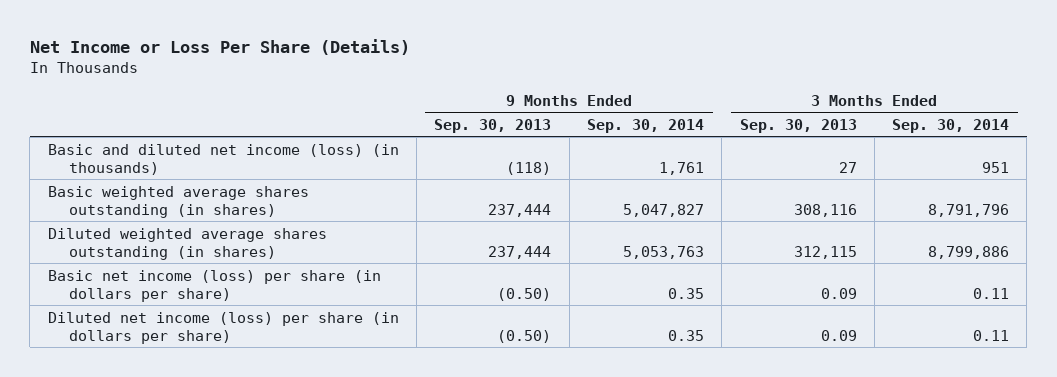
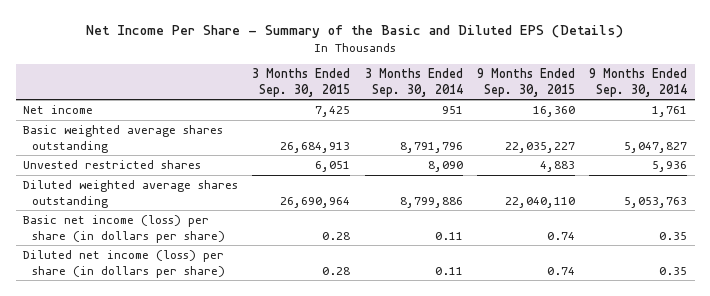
- Net Income or Loss Per Share (Details)
+ Net Income Per Share - Summary of the Basic and Diluted EPS (Details)
- | 9 Months Ended Sep. 30, 2013 | 9 Months Ended Sep. 30, 2014 | 3 Months Ended Sep. 30, 2013 | 3 Months Ended Sep. 30, 2014
+ | 3 Months Ended Sep. 30, 2015 | 3 Months Ended Sep. 30, 2014 | 9 Months Ended Sep. 30, 2015 | 9 Months Ended Sep. 30, 2014
- Basic and diluted net income (loss) (in thousands) | (118) | 1,761 | 27 | 951
- Basic weighted average shares outstanding (in shares) | 237,444 | 5,047,827 | 308,116 | 8,791,796
- Diluted weighted average shares outstanding (in shares) | 237,444 | 5,053,763 | 312,115 | 8,799,886
+ Net income | 7,425 | 951 | 16,360 | 1,761
+ Basic weighted average shares outstanding | 26,684,913 | 8,791,796 | 22,035,227 | 5,047,827
+ Unvested restricted shares | 6,051 | 8,090 | 4,883 | 5,936
+ Diluted weighted average shares outstanding | 26,690,964 | 8,799,886 | 22,040,110 | 5,053,763

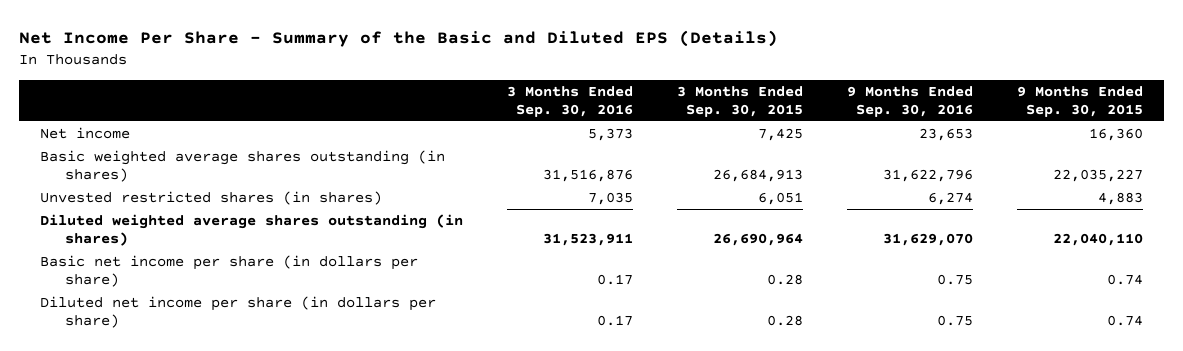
- | 3 Months Ended Sep. 30, 2015 | 3 Months Ended Sep. 30, 2014 | 9 Months Ended Sep. 30, 2015 | 9 Months Ended Sep. 30, 2014
+ | 3 Months Ended Sep. 30, 2016 | 3 Months Ended Sep. 30, 2015 | 9 Months Ended Sep. 30, 2016 | 9 Months Ended Sep. 30, 2015
- Basic weighted average shares outstanding | 26,684,913 | 8,791,796 | 22,035,227 | 5,047,827
- Unvested restricted shares | 6,051 | 8,090 | 4,883 | 5,936
- Diluted weighted average shares outstanding | 26,690,964 | 8,799,886 | 22,040,110 | 5,053,763
- Basic net income (loss) per share (in dollars per share) | 0.28 | 0.11 | 0.74 | 0.35
- Diluted net income (loss) per share (in dollars per share) | 0.28 | 0.11 | 0.74 | 0.35
+ Basic weighted average shares outstanding (in shares) | 31,516,876 | 26,684,913 | 31,622,796 | 22,035,227
+ Unvested restricted shares (in shares) | 7,035 | 6,051 | 6,274 | 4,883
+ Diluted weighted average shares outstanding (in shares) | 31,523,911 | 26,690,964 | 31,629,070 | 22,040,110
+ Basic net income per share (in dollars per share) | 0.17 | 0.28 | 0.75 | 0.74
+ Diluted net income per share (in dollars per share) | 0.17 | 0.28 | 0.75 | 0.74

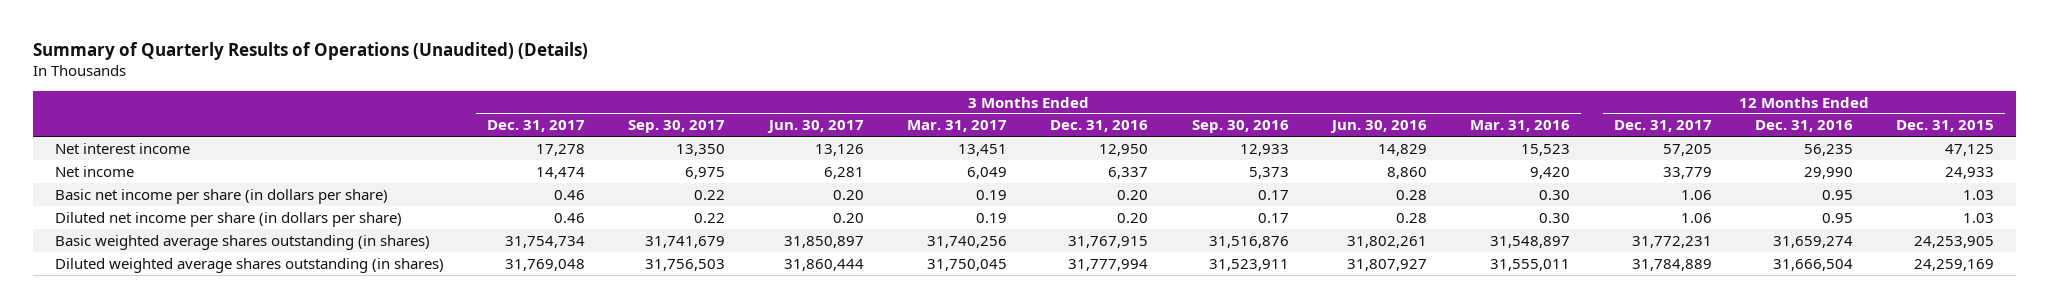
- Net Income Per Share - Summary of the Basic and Diluted EPS (Details)
+ Summary of Quarterly Results of Operations (Unaudited) (Details)
- | 3 Months Ended Sep. 30, 2016 | 3 Months Ended Sep. 30, 2015 | 9 Months Ended Sep. 30, 2016 | 9 Months Ended Sep. 30, 2015
+ | 3 Months Ended Dec. 31, 2017 | 3 Months Ended Sep. 30, 2017 | 3 Months Ended Jun. 30, 2017 | 3 Months Ended Mar. 31, 2017 | 3 Months Ended Dec. 31, 2016 | 3 Months Ended Sep. 30, 2016 | 3 Months Ended Jun. 30, 2016 | 3 Months Ended Mar. 31, 2016 | 12 Months Ended Dec. 31, 2017 | 12 Months Ended Dec. 31, 2016 | 12 Months Ended Dec. 31, 2015
+ Net interest income | 17,278 | 13,350 | 13,126 | 13,451 | 12,950 | 12,933 | 14,829 | 15,523 | 57,205 | 56,235 | 47,125
- Unvested restricted shares (in shares) | 7,035 | 6,051 | 6,274 | 4,883
moved down: Basic weighted average shares outstanding (in shares) | 31,754,734 | 31,741,679 | 31,850,897 | 31,740,256 | 31,767,915 | 31,516,876 | 31,802,261 | 31,548,897 | 31,772,231 | 31,659,274 | 24,253,905
moved down: Diluted weighted average shares outstanding (in shares) | 31,769,048 | 31,756,503 | 31,860,444 | 31,750,045 | 31,777,994 | 31,523,911 | 31,807,927 | 31,555,011 | 31,784,889 | 31,666,504 | 24,259,169

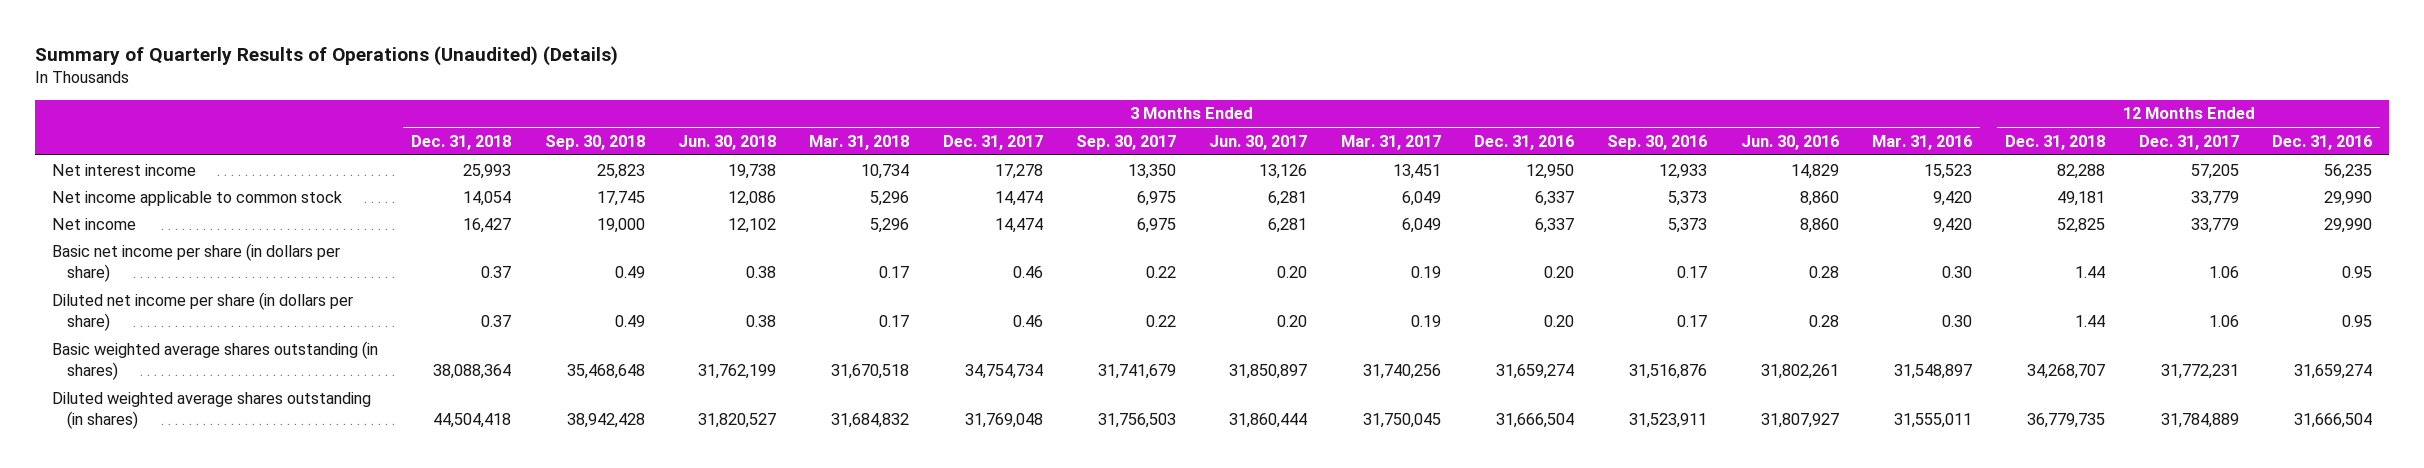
- | 3 Months Ended Dec. 31, 2017 | 3 Months Ended Sep. 30, 2017 | 3 Months Ended Jun. 30, 2017 | 3 Months Ended Mar. 31, 2017 | 3 Months Ended Dec. 31, 2016 | 3 Months Ended Sep. 30, 2016 | 3 Months Ended Jun. 30, 2016 | 3 Months Ended Mar. 31, 2016 | 12 Months Ended Dec. 31, 2017 | 12 Months Ended Dec. 31, 2016 | 12 Months Ended Dec. 31, 2015
+ | 3 Months Ended Dec. 31, 2018 | 3 Months Ended Sep. 30, 2018 | 3 Months Ended Jun. 30, 2018 | 3 Months Ended Mar. 31, 2018 | 3 Months Ended Dec. 31, 2017 | 3 Months Ended Sep. 30, 2017 | 3 Months Ended Jun. 30, 2017 | 3 Months Ended Mar. 31, 2017 | 3 Months Ended Dec. 31, 2016 | 3 Months Ended Sep. 30, 2016 | 3 Months Ended Jun. 30, 2016 | 3 Months Ended Mar. 31, 2016 | 12 Months Ended Dec. 31, 2018 | 12 Months Ended Dec. 31, 2017 | 12 Months Ended Dec. 31, 2016
+ Net income applicable to common stock | 14,054 | 17,745 | 12,086 | 5,296 | 14,474 | 6,975 | 6,281 | 6,049 | 6,337 | 5,373 | 8,860 | 9,420 | 49,181 | 33,779 | 29,990
- Basic weighted average shares outstanding (in shares) | 31,754,734 | 31,741,679 | 31,850,897 | 31,740,256 | 31,767,915 | 31,516,876 | 31,802,261 | 31,548,897 | 31,772,231 | 31,659,274 | 24,253,905
- Diluted weighted average shares outstanding (in shares) | 31,769,048 | 31,756,503 | 31,860,444 | 31,750,045 | 31,777,994 | 31,523,911 | 31,807,927 | 31,555,011 | 31,784,889 | 31,666,504 | 24,259,169
+ Basic weighted average shares outstanding (in shares) | 38,088,364 | 35,468,648 | 31,762,199 | 31,670,518 | 34,754,734 | 31,741,679 | 31,850,897 | 31,740,256 | 31,659,274 | 31,516,876 | 31,802,261 | 31,548,897 | 34,268,707 | 31,772,231 | 31,659,274
+ Diluted weighted average shares outstanding (in shares) | 44,504,418 | 38,942,428 | 31,820,527 | 31,684,832 | 31,769,048 | 31,756,503 | 31,860,444 | 31,750,045 | 31,666,504 | 31,523,911 | 31,807,927 | 31,555,011 | 36,779,735 | 31,784,889 | 31,666,504

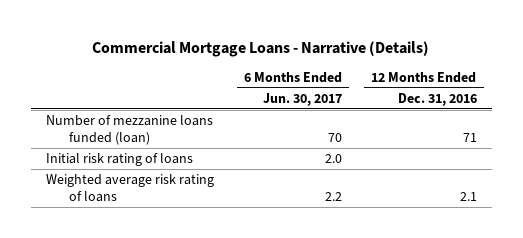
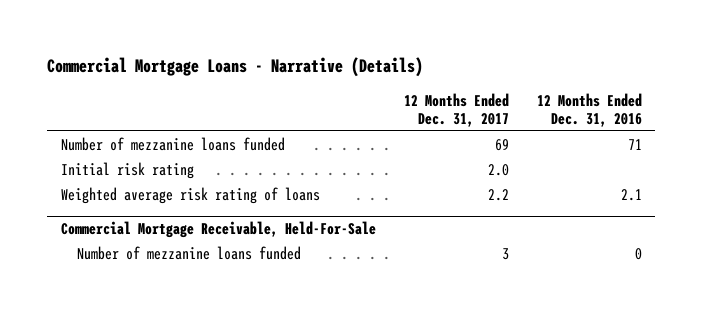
- | 6 Months Ended Jun. 30, 2017 | 12 Months Ended Dec. 31, 2016
+ | 12 Months Ended Dec. 31, 2017 | 12 Months Ended Dec. 31, 2016
- Number of mezzanine loans funded (loan) | 70 | 71
- Initial risk rating of loans | 2.0 |
+ Number of mezzanine loans funded | 69 | 71
+ Initial risk rating | 2.0 |
+ Commercial Mortgage Receivable, Held-For-Sale
+ Number of mezzanine loans funded | 3 | 0

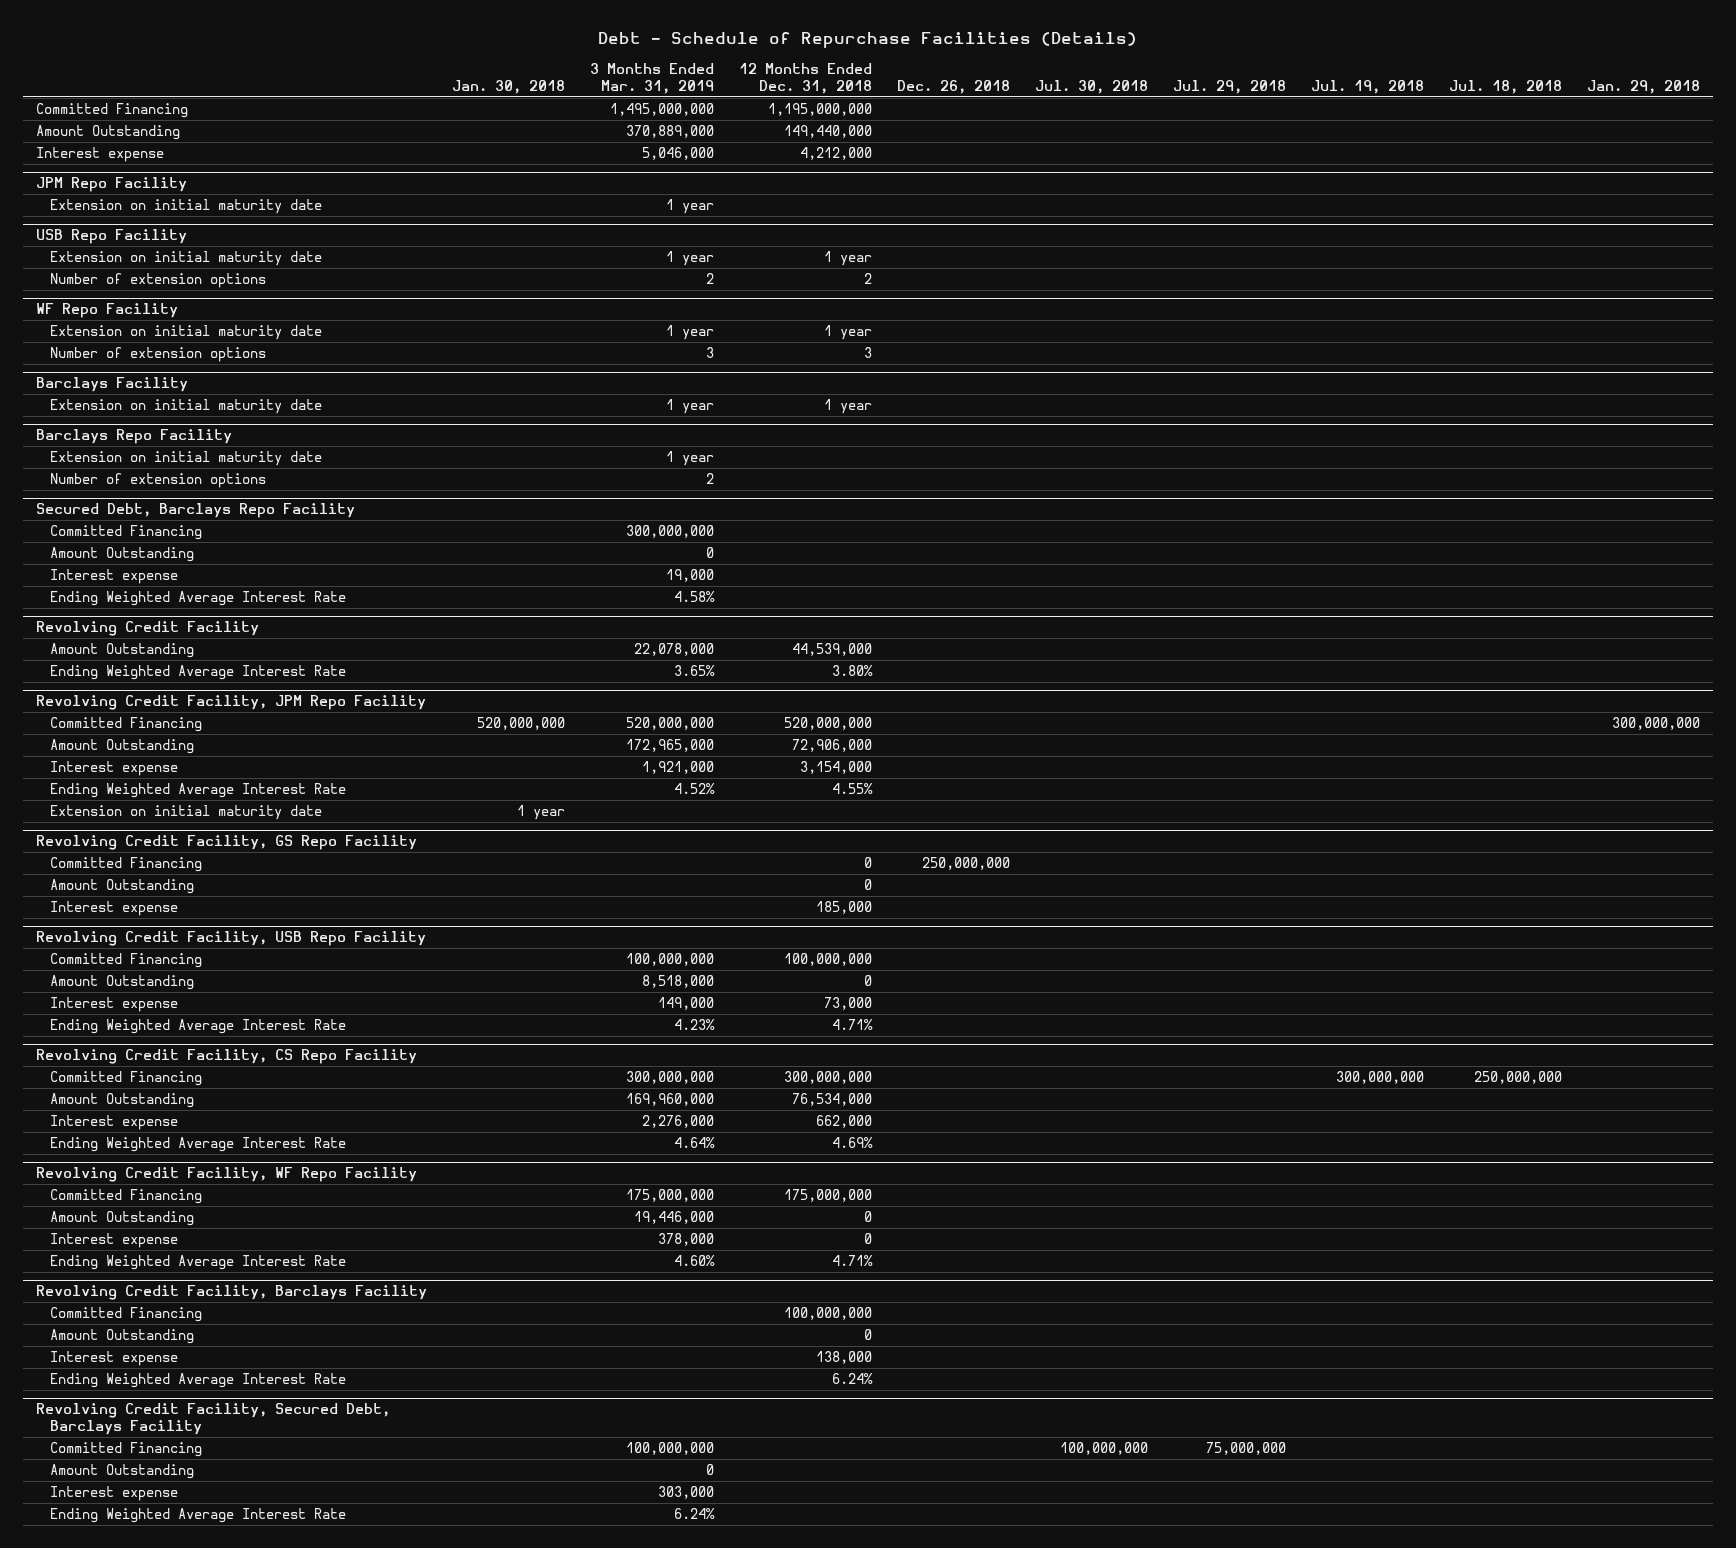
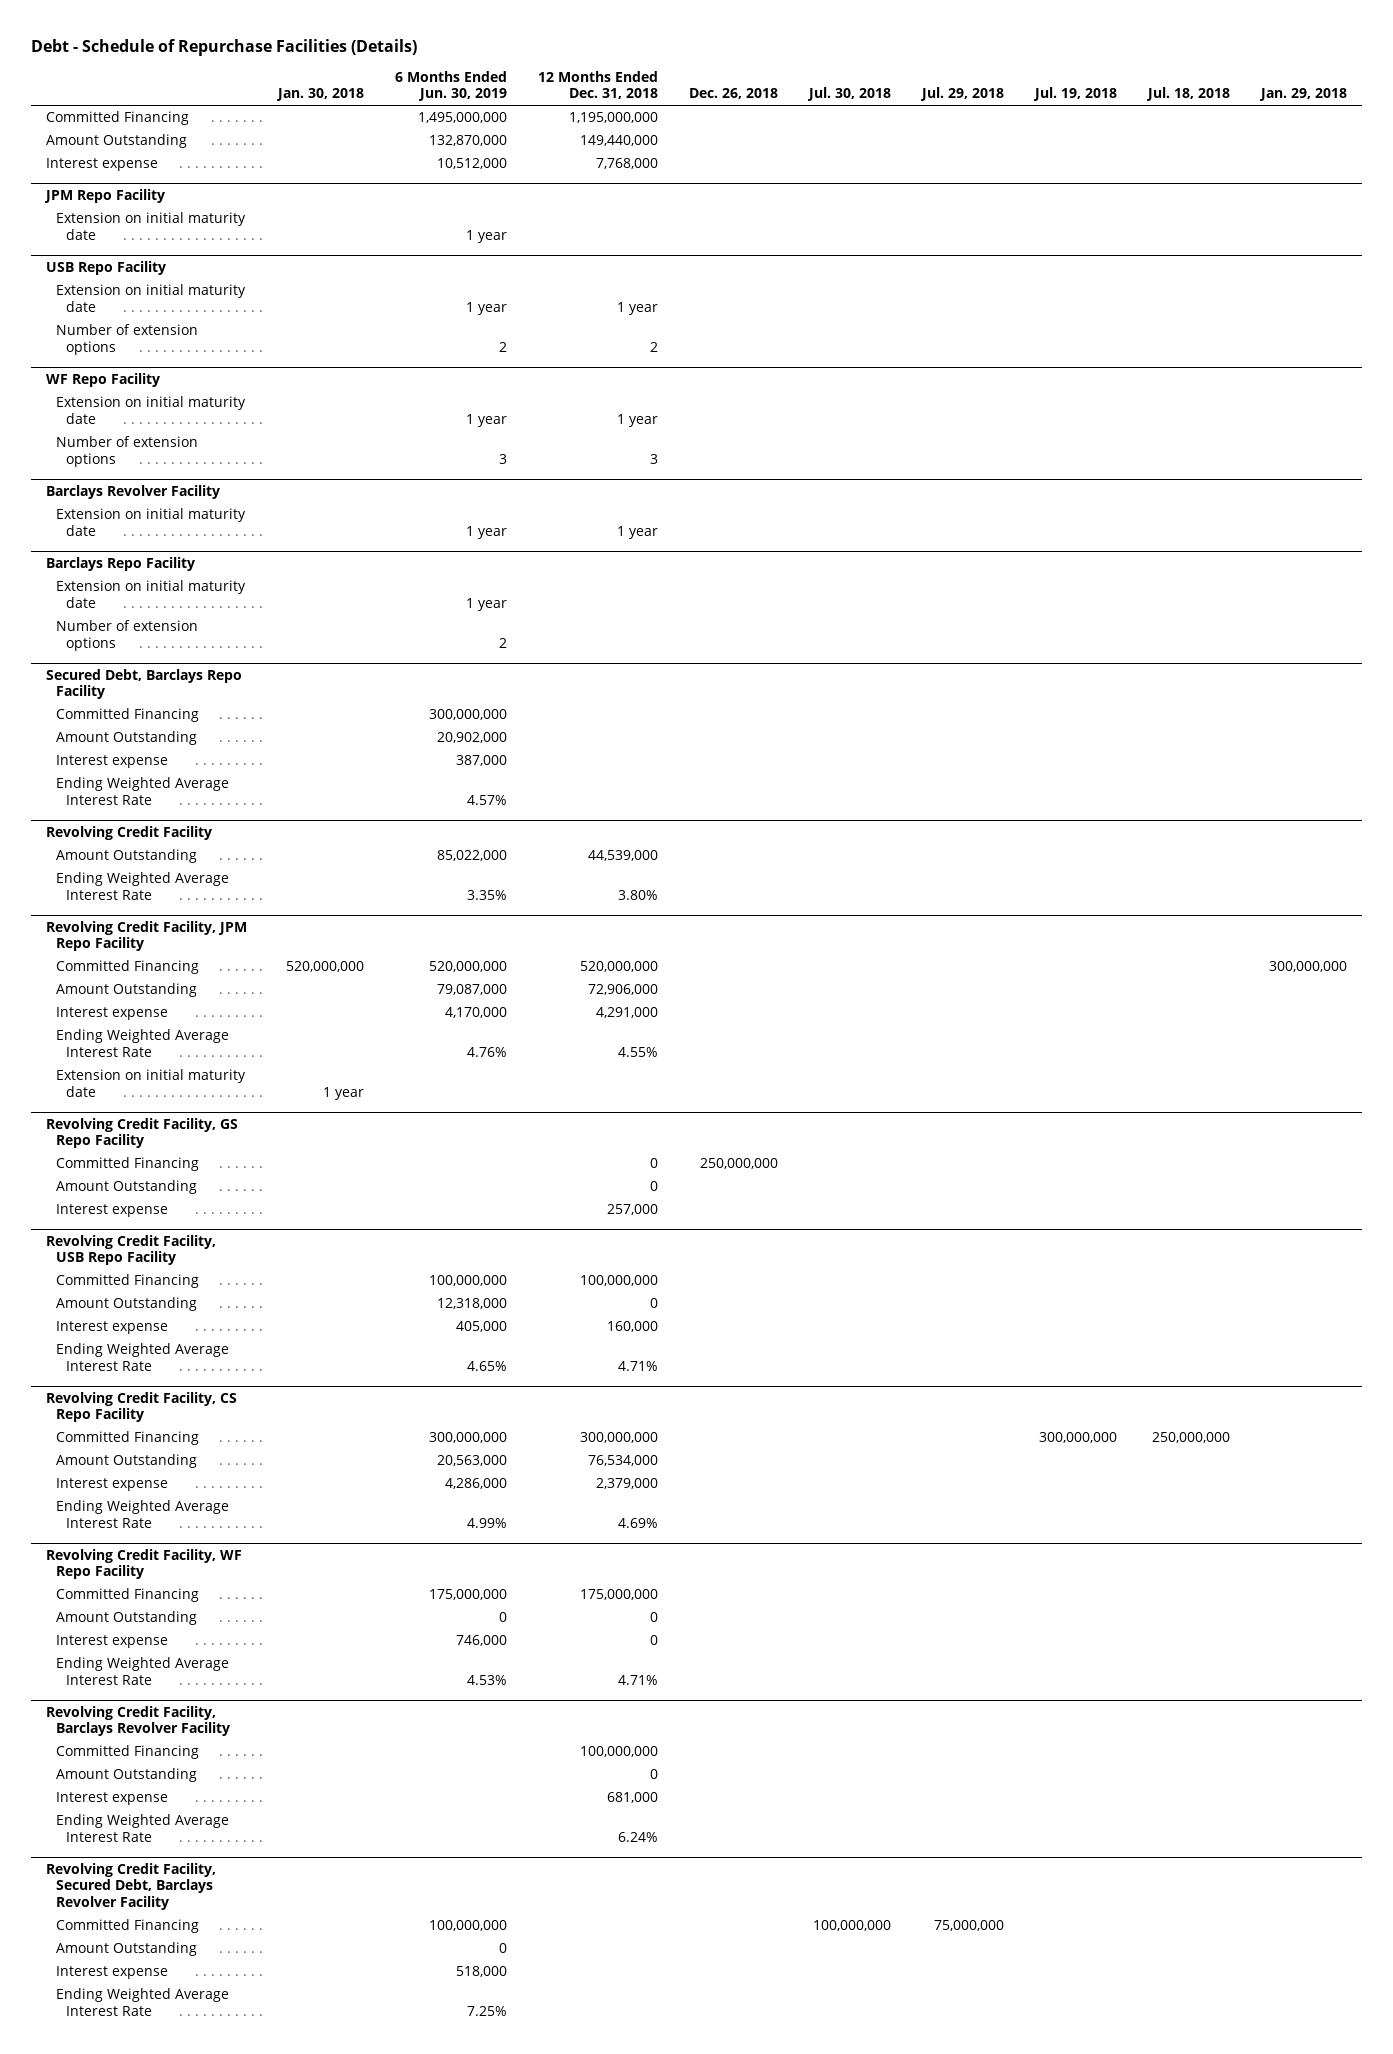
- | Jan. 30, 2018 | 3 Months Ended Mar. 31, 2019 | 12 Months Ended Dec. 31, 2018 | Dec. 26, 2018 | Jul. 30, 2018 | Jul. 29, 2018 | Jul. 19, 2018 | Jul. 18, 2018 | Jan. 29, 2018
+ | Jan. 30, 2018 | 6 Months Ended Jun. 30, 2019 | 12 Months Ended Dec. 31, 2018 | Dec. 26, 2018 | Jul. 30, 2018 | Jul. 29, 2018 | Jul. 19, 2018 | Jul. 18, 2018 | Jan. 29, 2018
- Interest expense | | 5,046,000 | 4,212,000 | | | | | |
+ Interest expense | | 10,512,000 | 7,768,000 | | | | | |
- Barclays Facility
+ Barclays Revolver Facility
@ Revolving Credit Facility, JPM Repo Facility
- Interest expense | | 1,921,000 | 3,154,000 | | | | | |
+ Interest expense | | 4,170,000 | 4,291,000 | | | | | |
@ Revolving Credit Facility, GS Repo Facility
- Interest expense | | | 185,000 | | | | | |
+ Interest expense | | | 257,000 | | | | | |
@ Revolving Credit Facility, USB Repo Facility
- Interest expense | | 149,000 | 73,000 | | | | | |
+ Interest expense | | 405,000 | 160,000 | | | | | |
@ Revolving Credit Facility, CS Repo Facility
- Interest expense | | 2,276,000 | 662,000 | | | | | |
+ Interest expense | | 4,286,000 | 2,379,000 | | | | | |
- Revolving Credit Facility, Barclays Facility
+ Revolving Credit Facility, Barclays Revolver Facility
- Interest expense | | | 138,000 | | | | | |
+ Interest expense | | | 681,000 | | | | | |
- Revolving Credit Facility, Secured Debt, Barclays Facility
+ Revolving Credit Facility, Secured Debt, Barclays Revolver Facility

